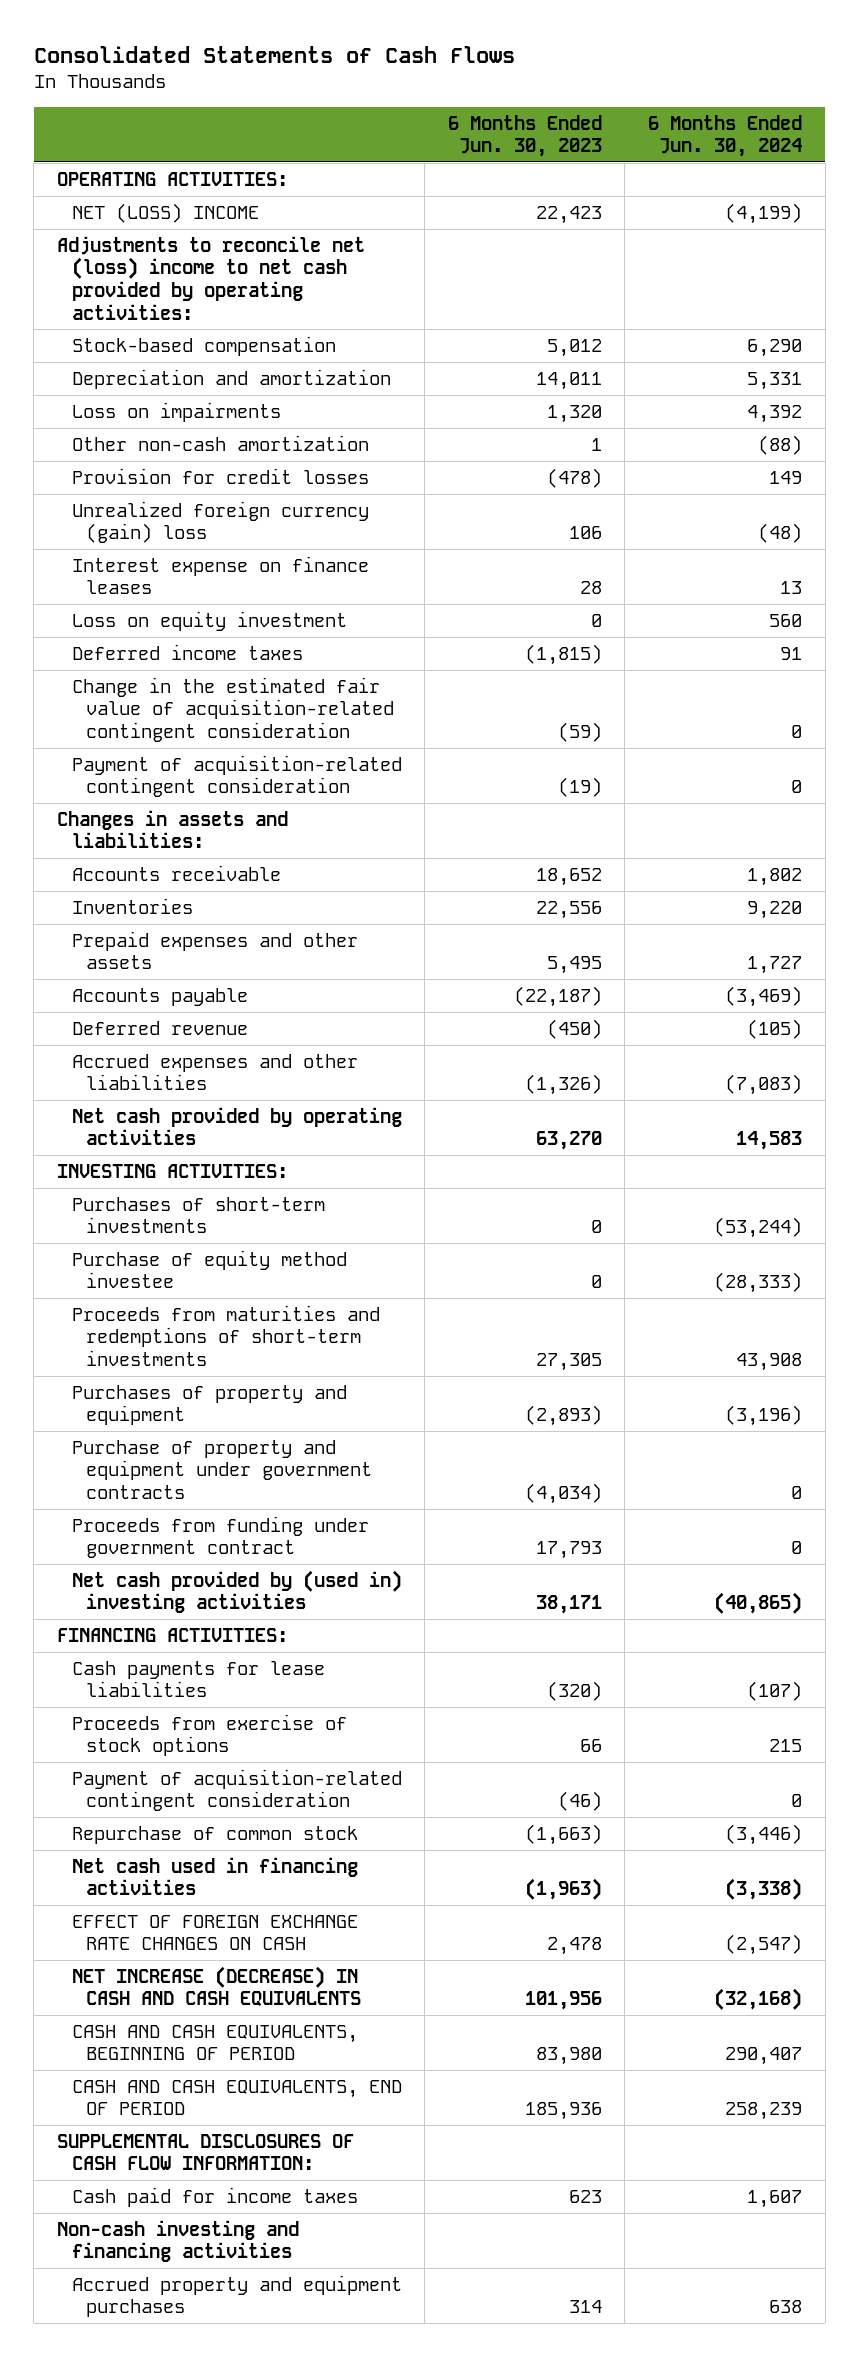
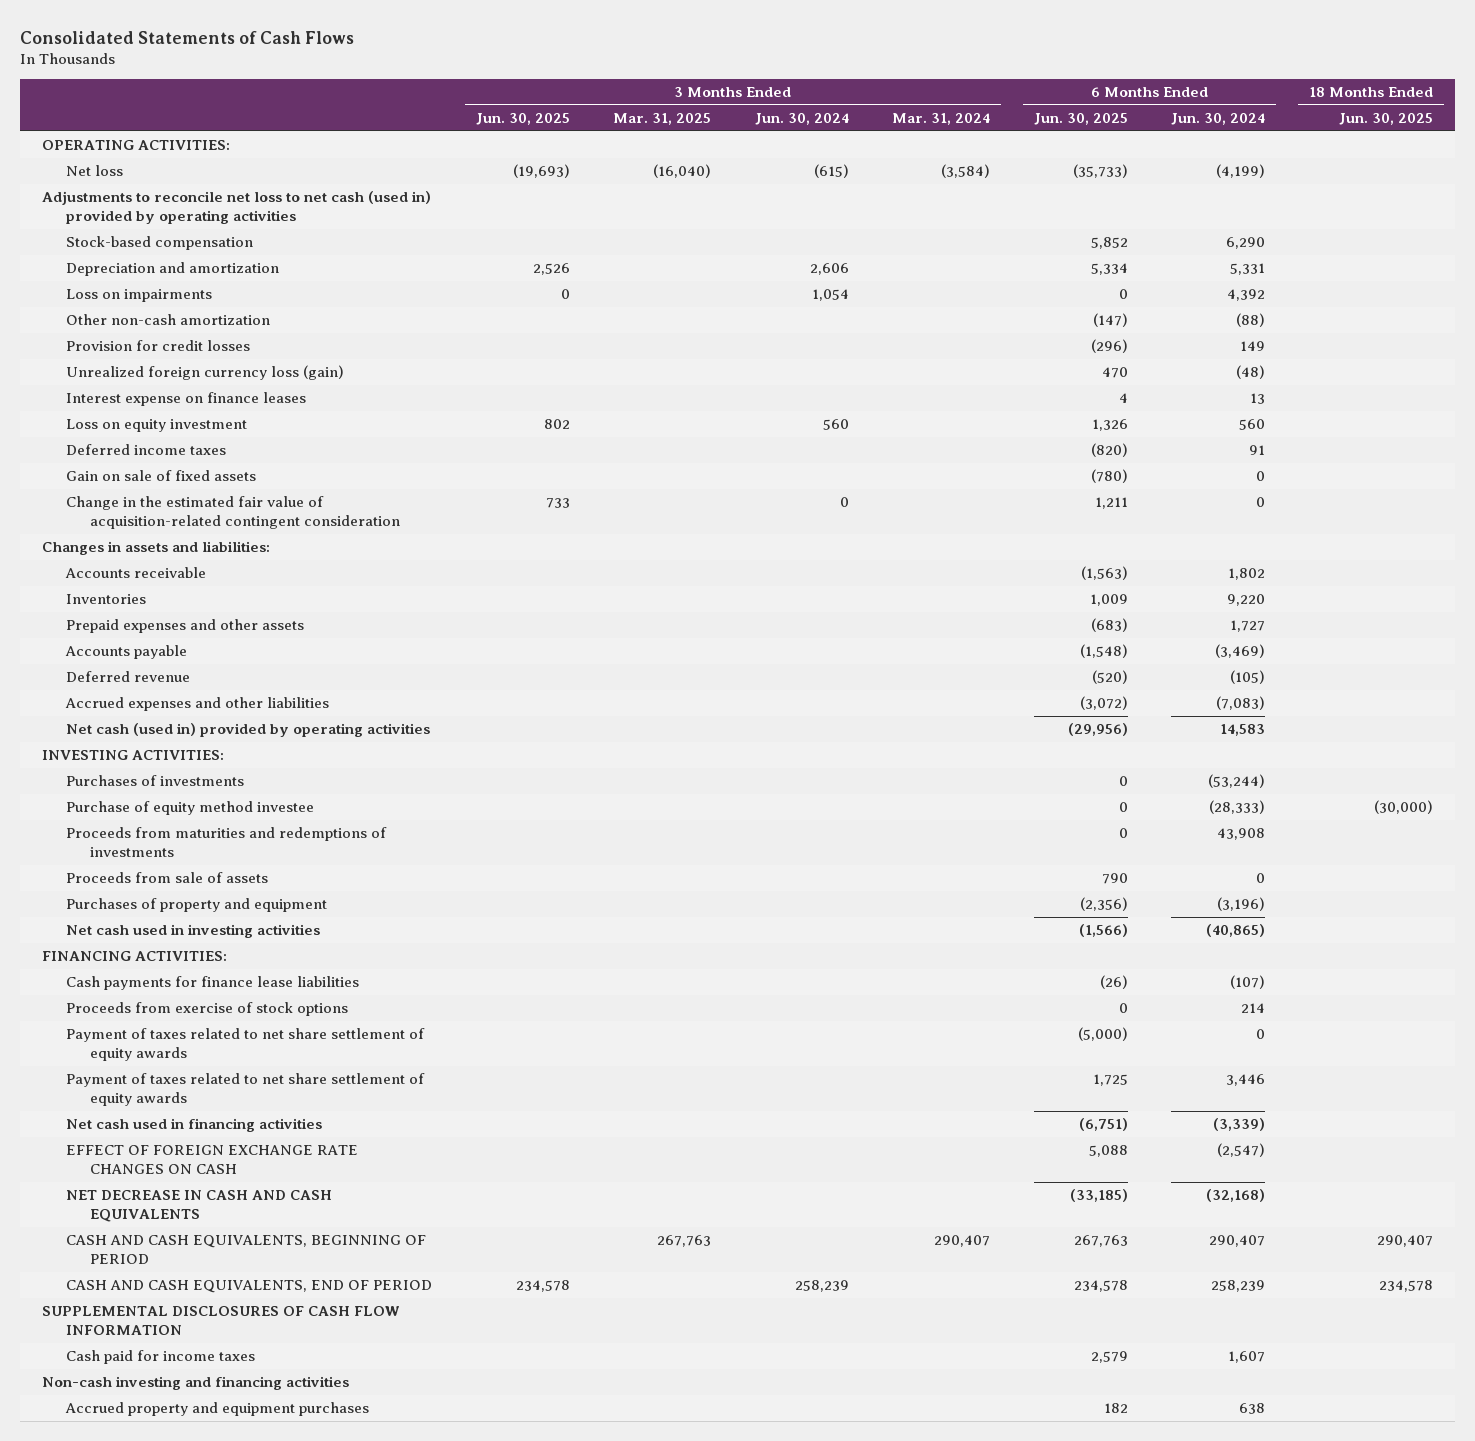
- | 6 Months Ended Jun. 30, 2023 | 6 Months Ended Jun. 30, 2024
+ | 3 Months Ended Jun. 30, 2025 | 3 Months Ended Mar. 31, 2025 | 3 Months Ended Jun. 30, 2024 | 3 Months Ended Mar. 31, 2024 | 6 Months Ended Jun. 30, 2025 | 6 Months Ended Jun. 30, 2024 | 18 Months Ended Jun. 30, 2025
- NET (LOSS) INCOME | 22,423 | (4,199)
- Adjustments to reconcile net (loss) income to net cash provided by operating activities:
+ Net loss | (19,693) | (16,040) | (615) | (3,584) | (35,733) | (4,199) |
+ Adjustments to reconcile net loss to net cash (used in) provided by operating activities
- Unrealized foreign currency (gain) loss | 106 | (48)
+ Unrealized foreign currency loss (gain) | | | | | 470 | (48) |
+ Gain on sale of fixed assets | | | | | (780) | 0 |
- Payment of acquisition-related contingent consideration | (19) | 0
- Net cash provided by operating activities | 63,270 | 14,583
+ Net cash (used in) provided by operating activities | | | | | (29,956) | 14,583 |
- Purchases of short-term investments | 0 | (53,244)
+ Purchases of investments | | | | | 0 | (53,244) |
- Proceeds from maturities and redemptions of short-term investments | 27,305 | 43,908
+ Proceeds from maturities and redemptions of investments | | | | | 0 | 43,908 |
+ Proceeds from sale of assets | | | | | 790 | 0 |
- Purchase of property and equipment under government contracts | (4,034) | 0
- Proceeds from funding under government contract | 17,793 | 0
- Net cash provided by (used in) investing activities | 38,171 | (40,865)
+ Net cash used in investing activities | | | | | (1,566) | (40,865) |
- Cash payments for lease liabilities | (320) | (107)
- Proceeds from exercise of stock options | 66 | 215
- Payment of acquisition-related contingent consideration | (46) | 0
- Repurchase of common stock | (1,663) | (3,446)
- Net cash used in financing activities | (1,963) | (3,338)
+ Cash payments for finance lease liabilities | | | | | (26) | (107) |
+ Proceeds from exercise of stock options | | | | | 0 | 214 |
+ Payment of taxes related to net share settlement of equity awards | | | | | (5,000) | 0 |
+ Payment of taxes related to net share settlement of equity awards | | | | | 1,725 | 3,446 |
+ Net cash used in financing activities | | | | | (6,751) | (3,339) |
- NET INCREASE (DECREASE) IN CASH AND CASH EQUIVALENTS | 101,956 | (32,168)
+ NET DECREASE IN CASH AND CASH EQUIVALENTS | | | | | (33,185) | (32,168) |
- SUPPLEMENTAL DISCLOSURES OF CASH FLOW INFORMATION:
+ SUPPLEMENTAL DISCLOSURES OF CASH FLOW INFORMATION

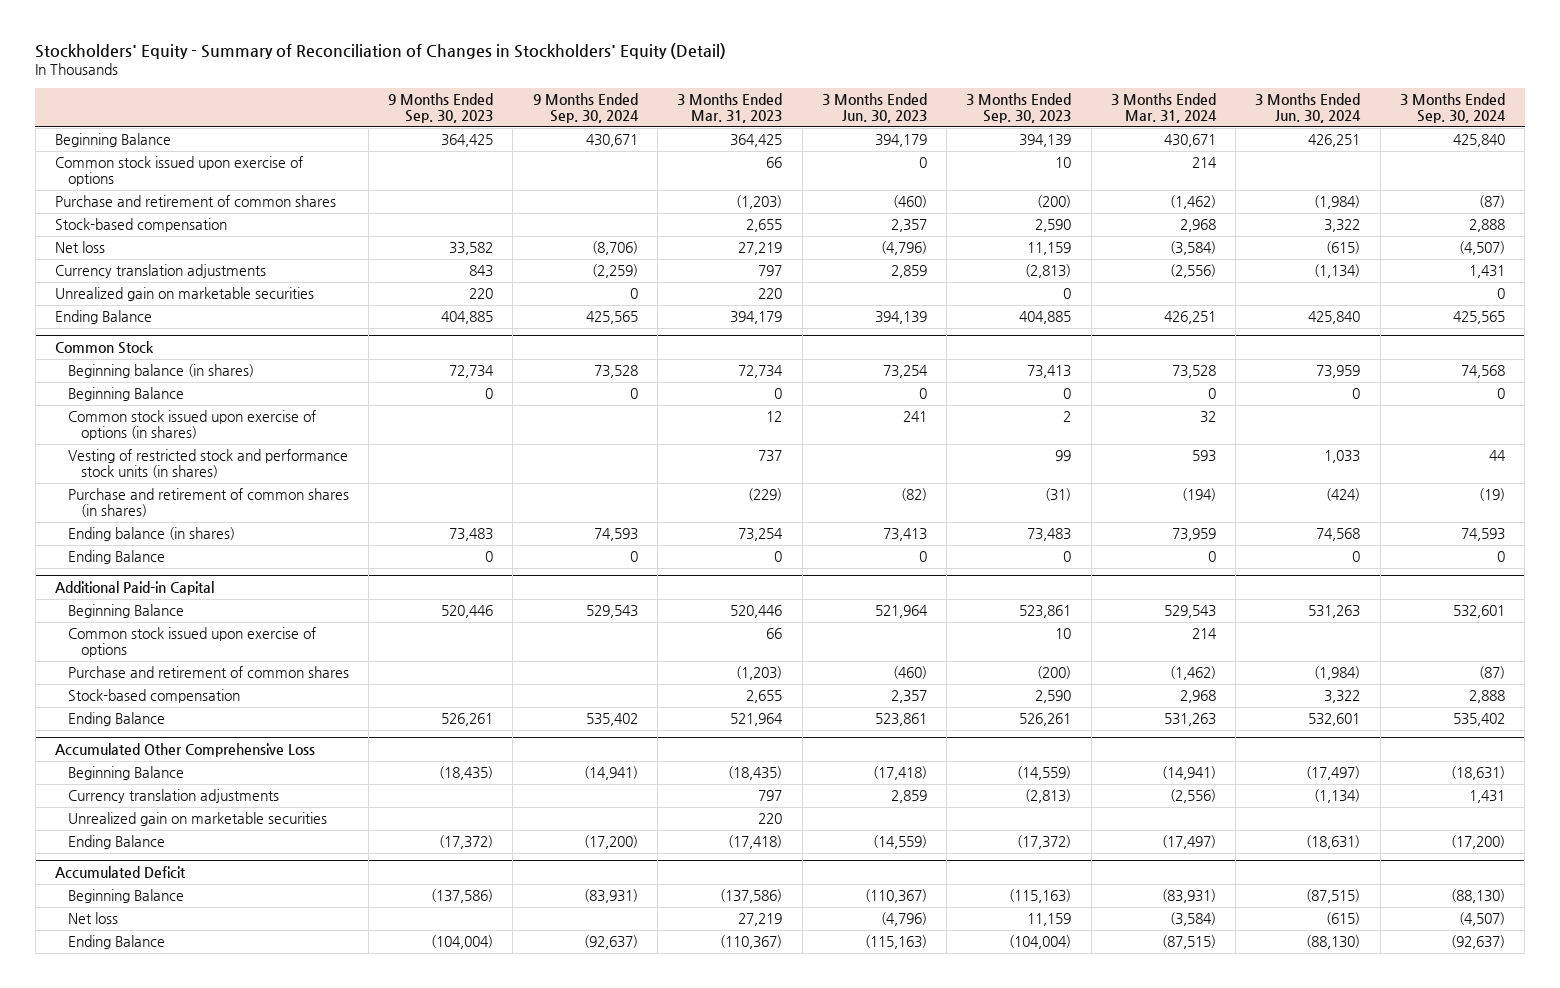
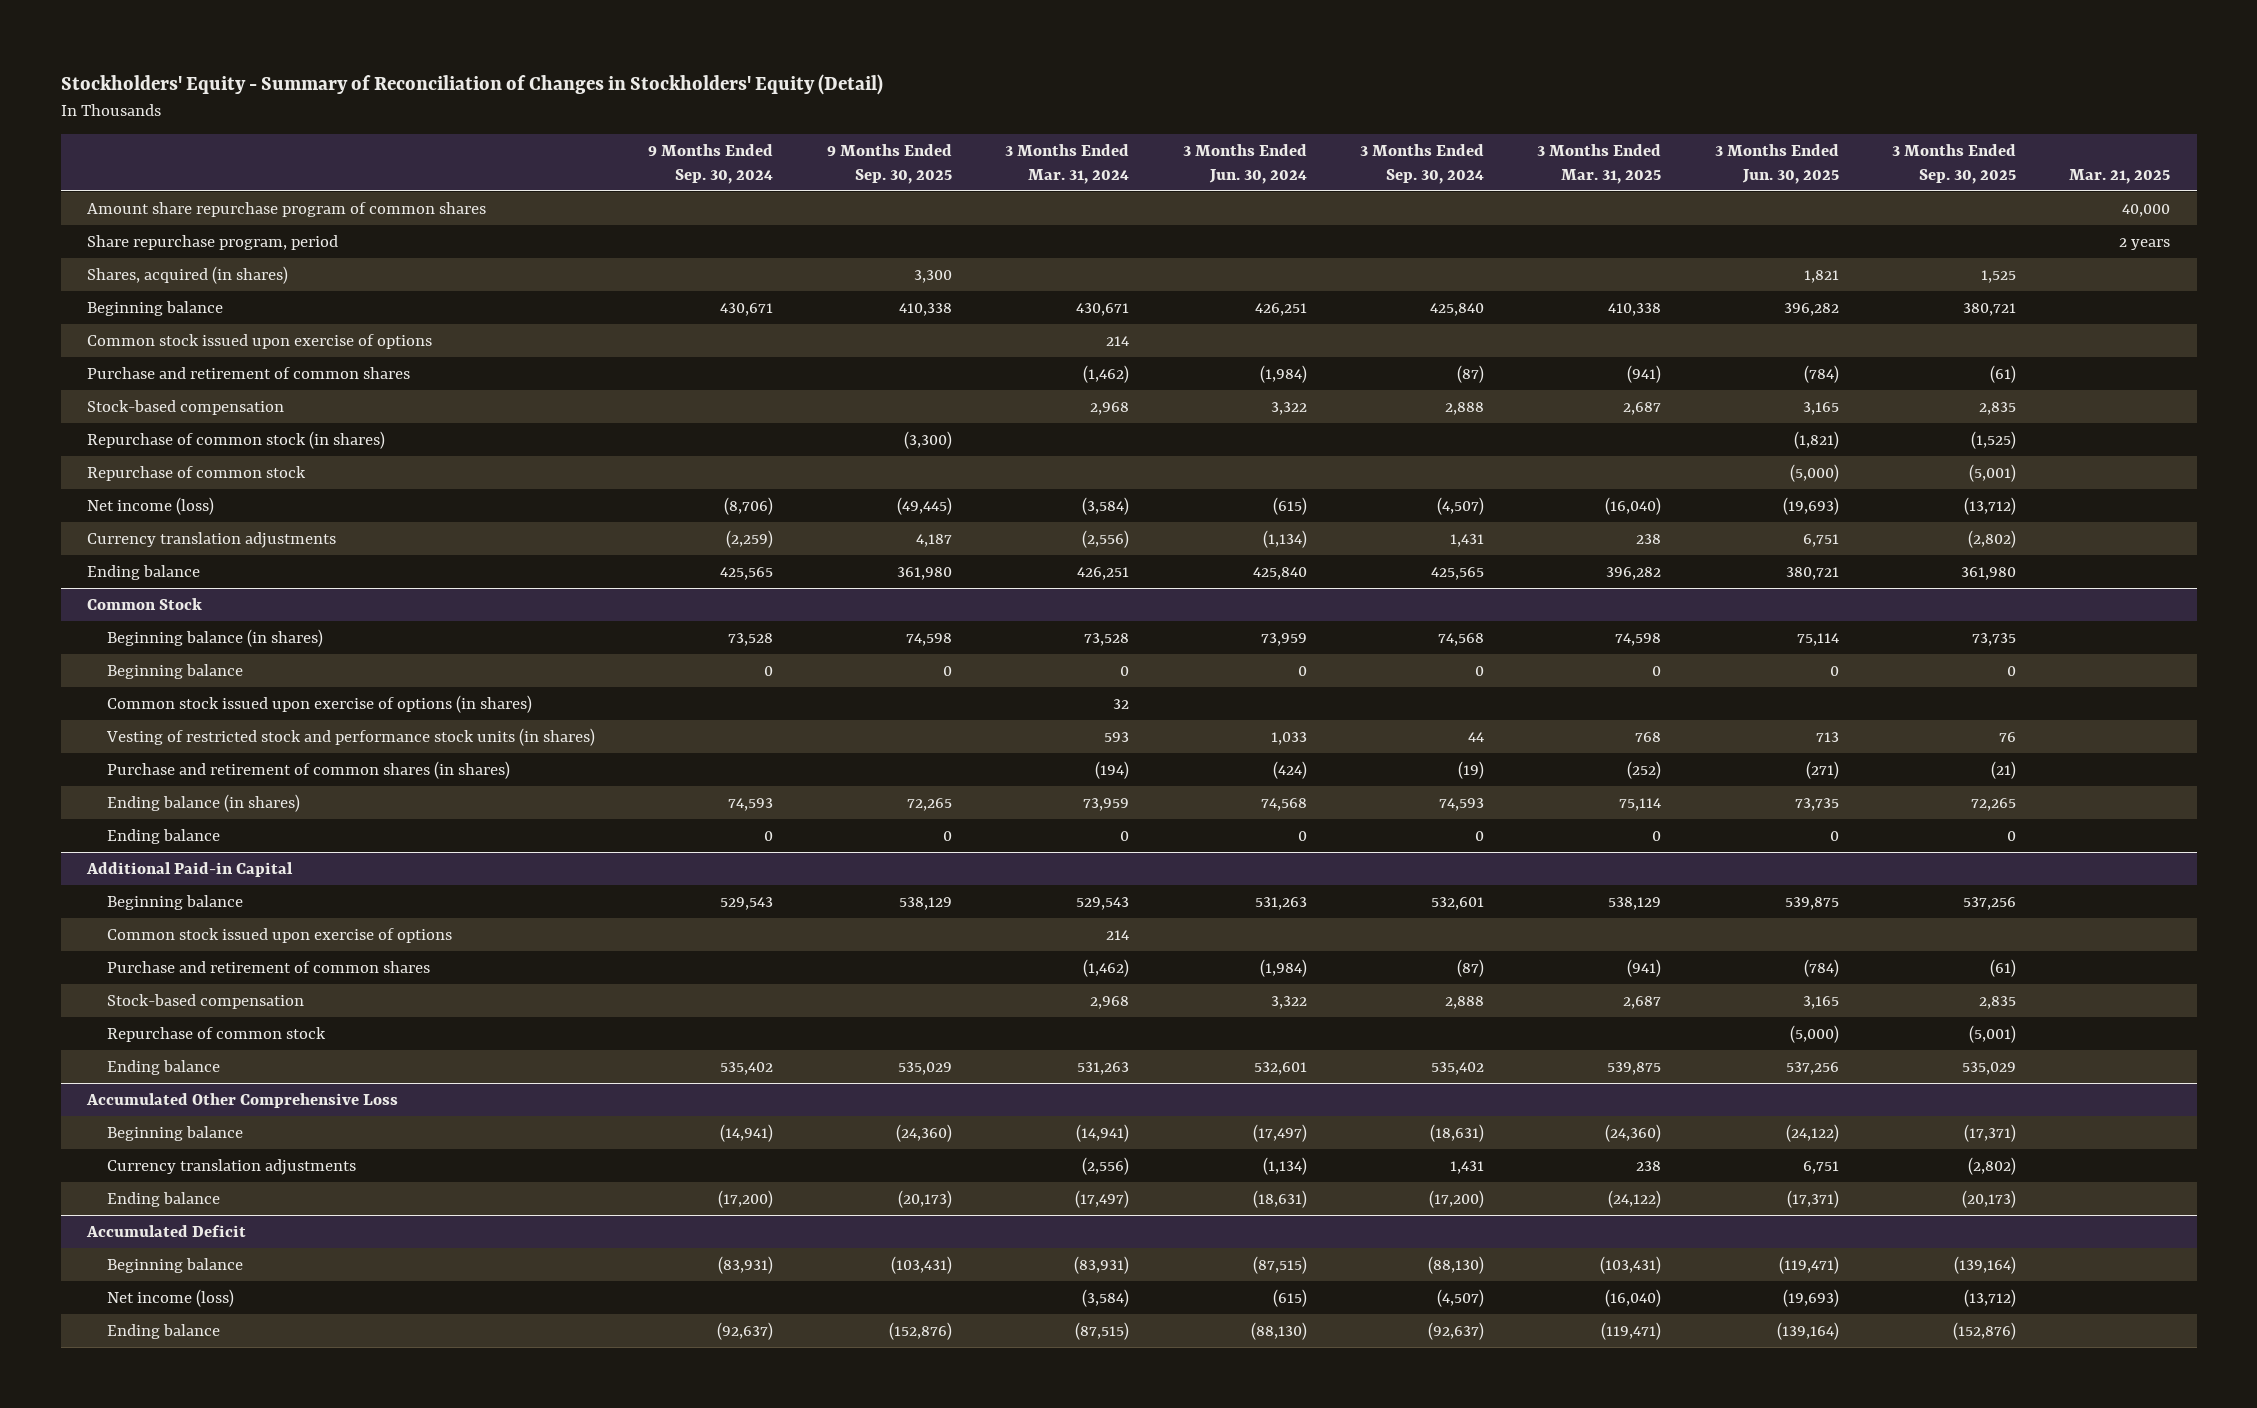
- | 9 Months Ended Sep. 30, 2023 | 9 Months Ended Sep. 30, 2024 | 3 Months Ended Mar. 31, 2023 | 3 Months Ended Jun. 30, 2023 | 3 Months Ended Sep. 30, 2023 | 3 Months Ended Mar. 31, 2024 | 3 Months Ended Jun. 30, 2024 | 3 Months Ended Sep. 30, 2024
+ | 9 Months Ended Sep. 30, 2024 | 9 Months Ended Sep. 30, 2025 | 3 Months Ended Mar. 31, 2024 | 3 Months Ended Jun. 30, 2024 | 3 Months Ended Sep. 30, 2024 | 3 Months Ended Mar. 31, 2025 | 3 Months Ended Jun. 30, 2025 | 3 Months Ended Sep. 30, 2025 | Mar. 21, 2025
- Beginning Balance | 364,425 | 430,671 | 364,425 | 394,179 | 394,139 | 430,671 | 426,251 | 425,840
+ Amount share repurchase program of common shares | | | | | | | | | 40,000
+ Share repurchase program, period | | | | | | | | | 2 years
+ Shares, acquired (in shares) | | 3,300 | | | | | 1,821 | 1,525 |
+ Beginning balance | 430,671 | 410,338 | 430,671 | 426,251 | 425,840 | 410,338 | 396,282 | 380,721 |
- Net loss | 33,582 | (8,706) | 27,219 | (4,796) | 11,159 | (3,584) | (615) | (4,507)
+ Repurchase of common stock (in shares) | | (3,300) | | | | | (1,821) | (1,525) |
+ Repurchase of common stock | | | | | | | (5,000) | (5,001) |
+ Net income (loss) | (8,706) | (49,445) | (3,584) | (615) | (4,507) | (16,040) | (19,693) | (13,712) |
- Unrealized gain on marketable securities | 220 | 0 | 220 | | 0 | | | 0
- Ending Balance | 404,885 | 425,565 | 394,179 | 394,139 | 404,885 | 426,251 | 425,840 | 425,565
+ Ending balance | 425,565 | 361,980 | 426,251 | 425,840 | 425,565 | 396,282 | 380,721 | 361,980 |
@ Common Stock
- Beginning Balance | 0 | 0 | 0 | 0 | 0 | 0 | 0 | 0
+ Beginning balance | 0 | 0 | 0 | 0 | 0 | 0 | 0 | 0 |
- Ending Balance | 0 | 0 | 0 | 0 | 0 | 0 | 0 | 0
+ Ending balance | 0 | 0 | 0 | 0 | 0 | 0 | 0 | 0 |
@ Additional Paid-in Capital
- Beginning Balance | 520,446 | 529,543 | 520,446 | 521,964 | 523,861 | 529,543 | 531,263 | 532,601
+ Beginning balance | 529,543 | 538,129 | 529,543 | 531,263 | 532,601 | 538,129 | 539,875 | 537,256 |
- Ending Balance | 526,261 | 535,402 | 521,964 | 523,861 | 526,261 | 531,263 | 532,601 | 535,402
+ Repurchase of common stock | | | | | | | (5,000) | (5,001) |
+ Ending balance | 535,402 | 535,029 | 531,263 | 532,601 | 535,402 | 539,875 | 537,256 | 535,029 |
@ Accumulated Other Comprehensive Loss
- Beginning Balance | (18,435) | (14,941) | (18,435) | (17,418) | (14,559) | (14,941) | (17,497) | (18,631)
+ Beginning balance | (14,941) | (24,360) | (14,941) | (17,497) | (18,631) | (24,360) | (24,122) | (17,371) |
- Unrealized gain on marketable securities | | | 220 | | | | |
- Ending Balance | (17,372) | (17,200) | (17,418) | (14,559) | (17,372) | (17,497) | (18,631) | (17,200)
+ Ending balance | (17,200) | (20,173) | (17,497) | (18,631) | (17,200) | (24,122) | (17,371) | (20,173) |
@ Accumulated Deficit
- Beginning Balance | (137,586) | (83,931) | (137,586) | (110,367) | (115,163) | (83,931) | (87,515) | (88,130)
- Net loss | | | 27,219 | (4,796) | 11,159 | (3,584) | (615) | (4,507)
- Ending Balance | (104,004) | (92,637) | (110,367) | (115,163) | (104,004) | (87,515) | (88,130) | (92,637)
+ Beginning balance | (83,931) | (103,431) | (83,931) | (87,515) | (88,130) | (103,431) | (119,471) | (139,164) |
+ Net income (loss) | | | (3,584) | (615) | (4,507) | (16,040) | (19,693) | (13,712) |
+ Ending balance | (92,637) | (152,876) | (87,515) | (88,130) | (92,637) | (119,471) | (139,164) | (152,876) |

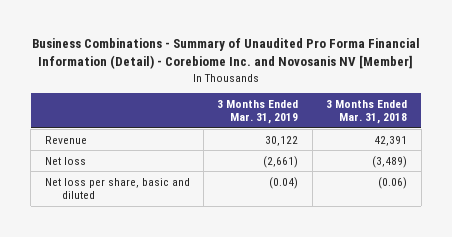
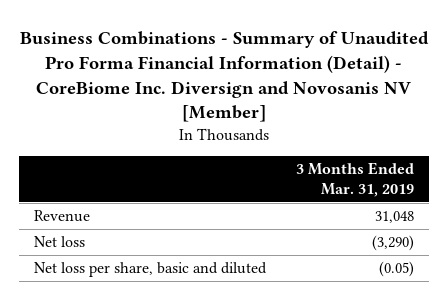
- Business Combinations - Summary of Unaudited Pro Forma Financial Information (Detail) - Corebiome Inc. and Novosanis NV [Member]
+ Business Combinations - Summary of Unaudited Pro Forma Financial Information (Detail) - CoreBiome Inc. Diversign and Novosanis NV [Member]
- | 3 Months Ended Mar. 31, 2019 | 3 Months Ended Mar. 31, 2018
+ | 3 Months Ended Mar. 31, 2019
- Revenue | 30,122 | 42,391
- Net loss | (2,661) | (3,489)
- Net loss per share, basic and diluted | (0.04) | (0.06)
+ Revenue | 31,048
+ Net loss | (3,290)
+ Net loss per share, basic and diluted | (0.05)

